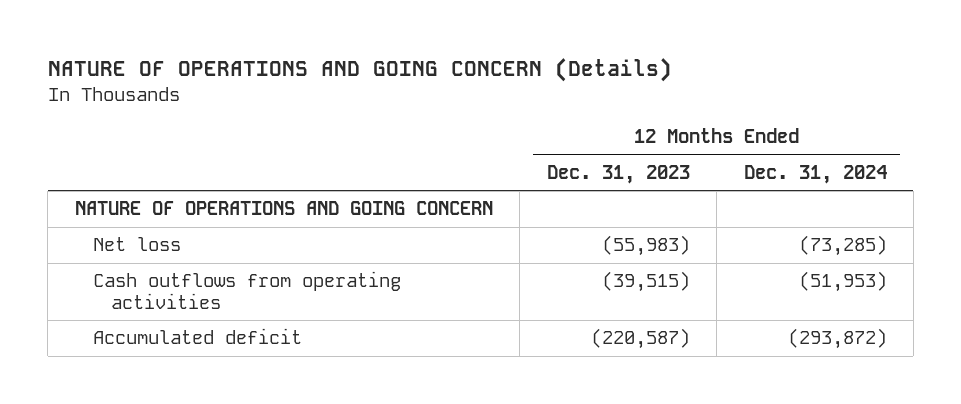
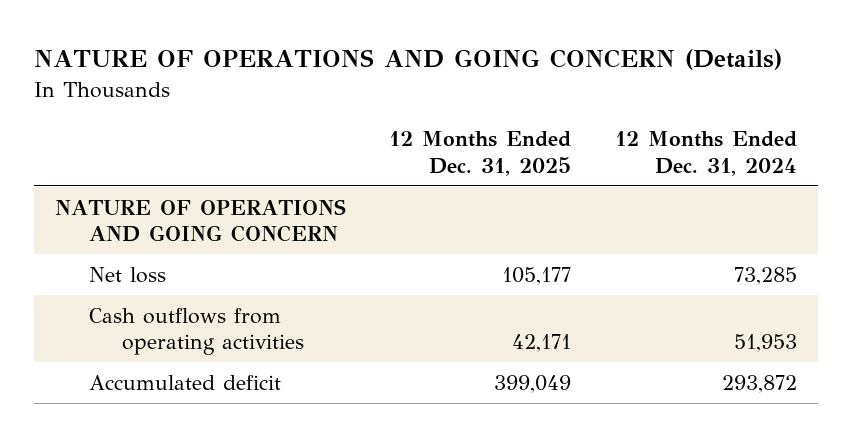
- | 12 Months Ended Dec. 31, 2023 | 12 Months Ended Dec. 31, 2024
+ | 12 Months Ended Dec. 31, 2025 | 12 Months Ended Dec. 31, 2024
- Net loss | (55,983) | (73,285)
- Cash outflows from operating activities | (39,515) | (51,953)
- Accumulated deficit | (220,587) | (293,872)
+ Net loss | 105,177 | 73,285
+ Cash outflows from operating activities | 42,171 | 51,953
+ Accumulated deficit | 399,049 | 293,872

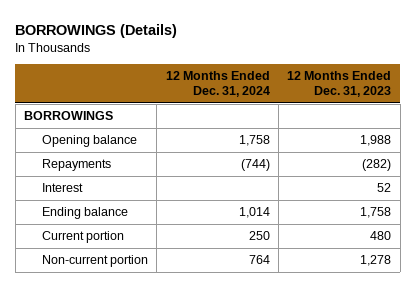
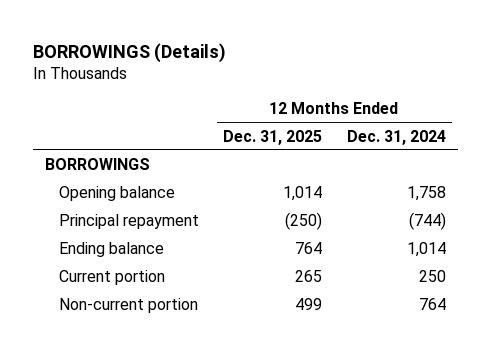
- | 12 Months Ended Dec. 31, 2024 | 12 Months Ended Dec. 31, 2023
+ | 12 Months Ended Dec. 31, 2025 | 12 Months Ended Dec. 31, 2024
- Repayments | (744) | (282)
- Interest | | 52
+ Principal repayment | (250) | (744)

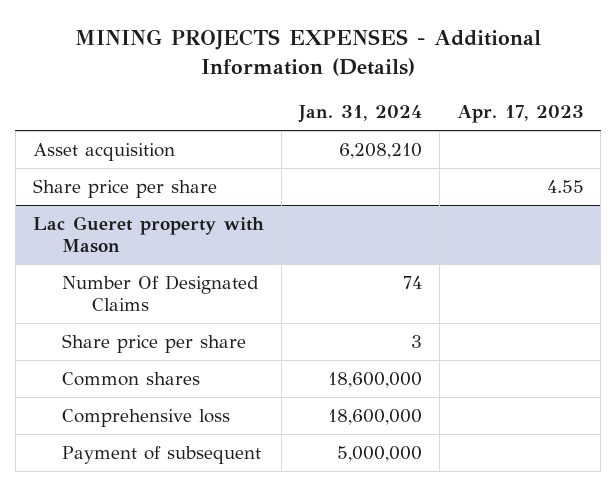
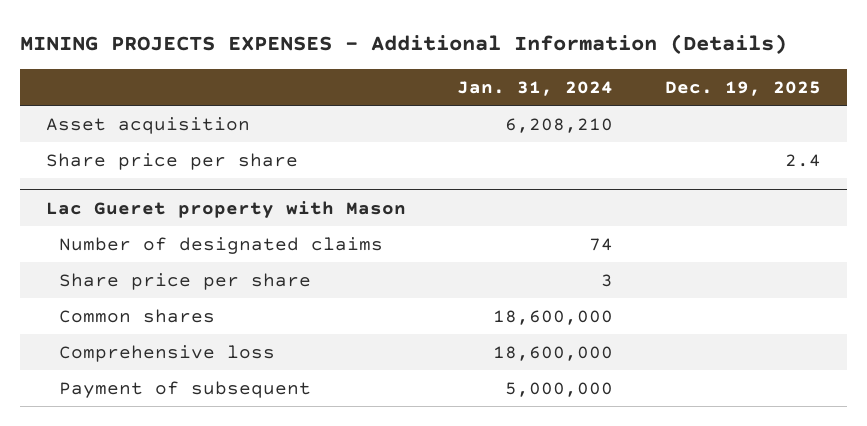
- | Jan. 31, 2024 | Apr. 17, 2023
+ | Jan. 31, 2024 | Dec. 19, 2025
@ Lac Gueret property with Mason
- Number Of Designated Claims | 74 |
+ Number of designated claims | 74 |

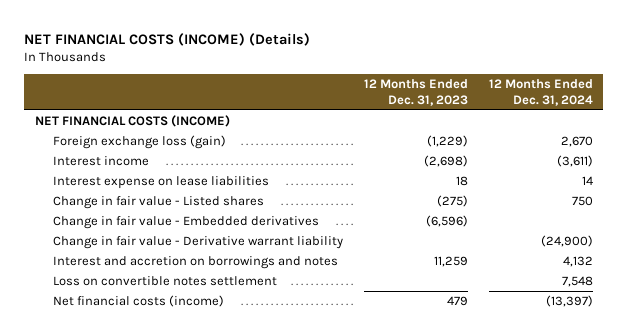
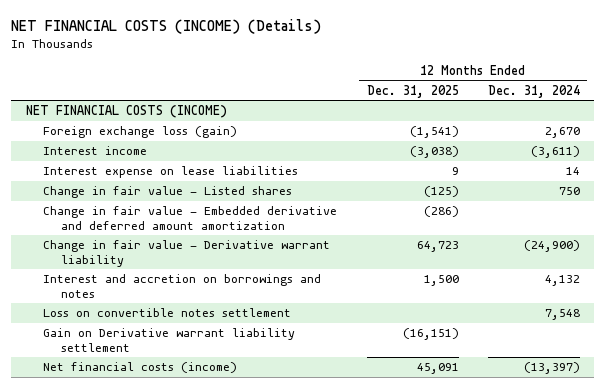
- | 12 Months Ended Dec. 31, 2023 | 12 Months Ended Dec. 31, 2024
+ | 12 Months Ended Dec. 31, 2025 | 12 Months Ended Dec. 31, 2024
- Change in fair value - Embedded derivatives | (6,596) |
+ Change in fair value - Embedded derivative and deferred amount amortization | (286) |
+ Gain on Derivative warrant liability settlement | (16,151) |

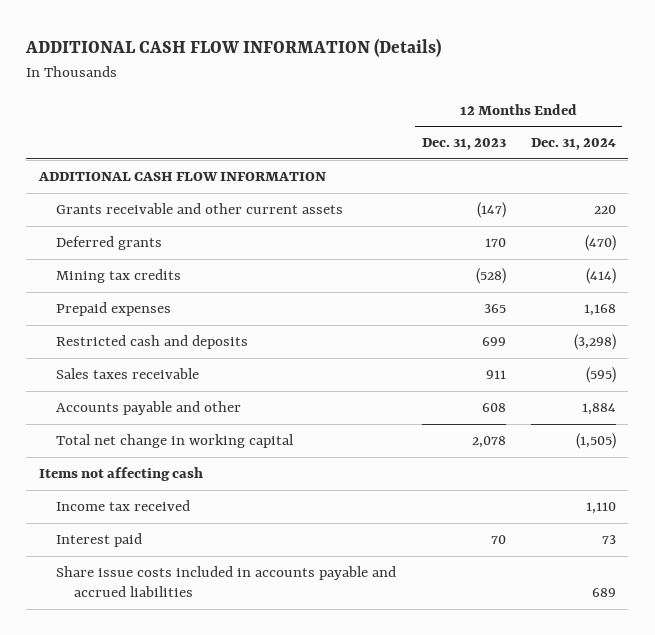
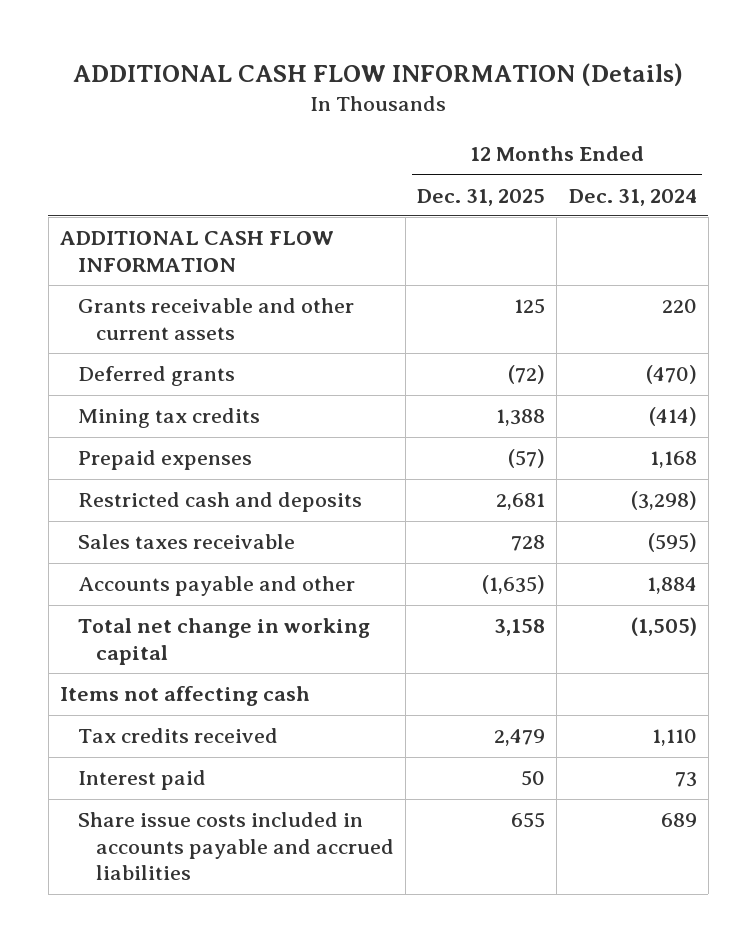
- | 12 Months Ended Dec. 31, 2023 | 12 Months Ended Dec. 31, 2024
+ | 12 Months Ended Dec. 31, 2025 | 12 Months Ended Dec. 31, 2024
- Income tax received | | 1,110
+ Tax credits received | 2,479 | 1,110

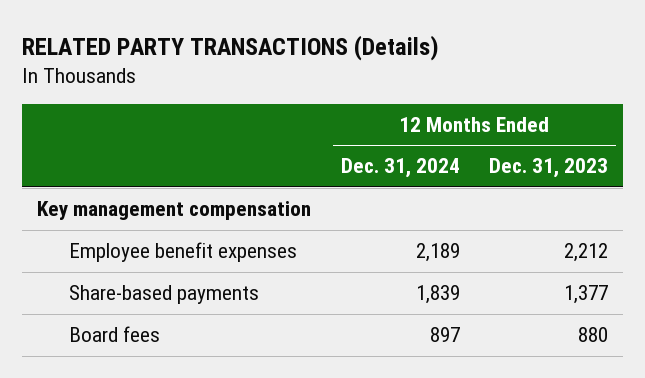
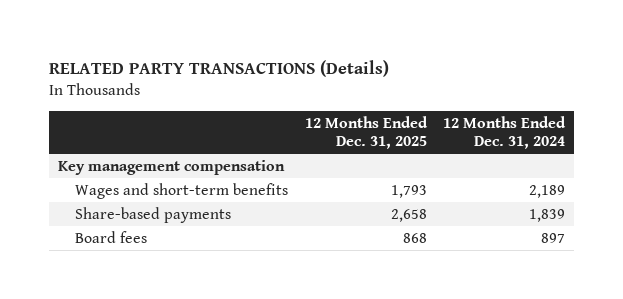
- | 12 Months Ended Dec. 31, 2024 | 12 Months Ended Dec. 31, 2023
+ | 12 Months Ended Dec. 31, 2025 | 12 Months Ended Dec. 31, 2024
- Employee benefit expenses | 2,189 | 2,212
+ Wages and short-term benefits | 1,793 | 2,189

